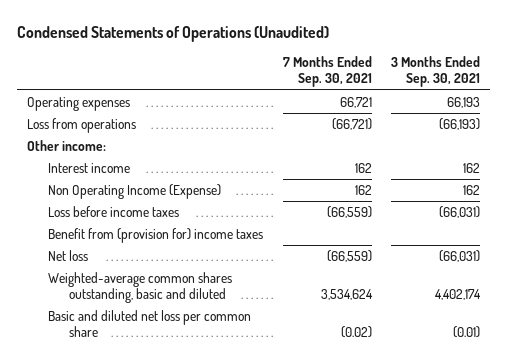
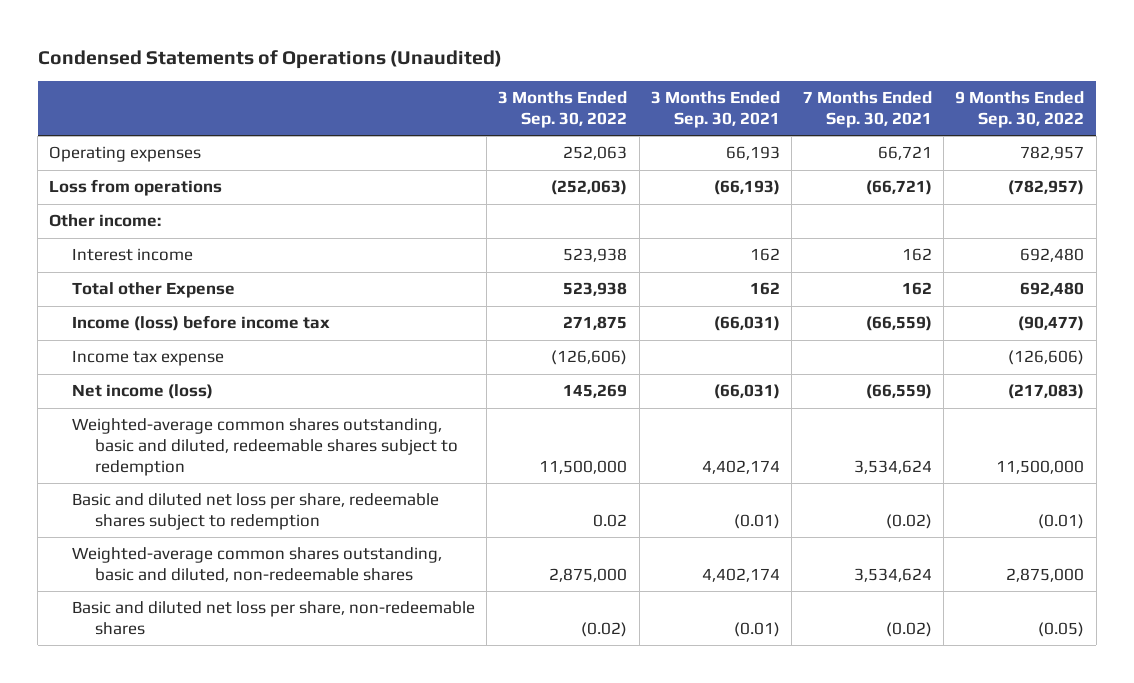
- | 7 Months Ended Sep. 30, 2021 | 3 Months Ended Sep. 30, 2021
+ | 3 Months Ended Sep. 30, 2022 | 3 Months Ended Sep. 30, 2021 | 7 Months Ended Sep. 30, 2021 | 9 Months Ended Sep. 30, 2022
- Non Operating Income (Expense) | 162 | 162
- Loss before income taxes | (66,559) | (66,031)
- Benefit from (provision for) income taxes
- Net loss | (66,559) | (66,031)
- Weighted-average common shares outstanding, basic and diluted | 3,534,624 | 4,402,174
- Basic and diluted net loss per common share | (0.02) | (0.01)
+ Total other Expense | 523,938 | 162 | 162 | 692,480
+ Income (loss) before income tax | 271,875 | (66,031) | (66,559) | (90,477)
+ Income tax expense | (126,606) | | | (126,606)
+ Net income (loss) | 145,269 | (66,031) | (66,559) | (217,083)
+ Weighted-average common shares outstanding, basic and diluted, redeemable shares subject to redemption | 11,500,000 | 4,402,174 | 3,534,624 | 11,500,000
+ Basic and diluted net loss per share, redeemable shares subject to redemption | 0.02 | (0.01) | (0.02) | (0.01)
+ Weighted-average common shares outstanding, basic and diluted, non-redeemable shares | 2,875,000 | 4,402,174 | 3,534,624 | 2,875,000
+ Basic and diluted net loss per share, non-redeemable shares | (0.02) | (0.01) | (0.02) | (0.05)

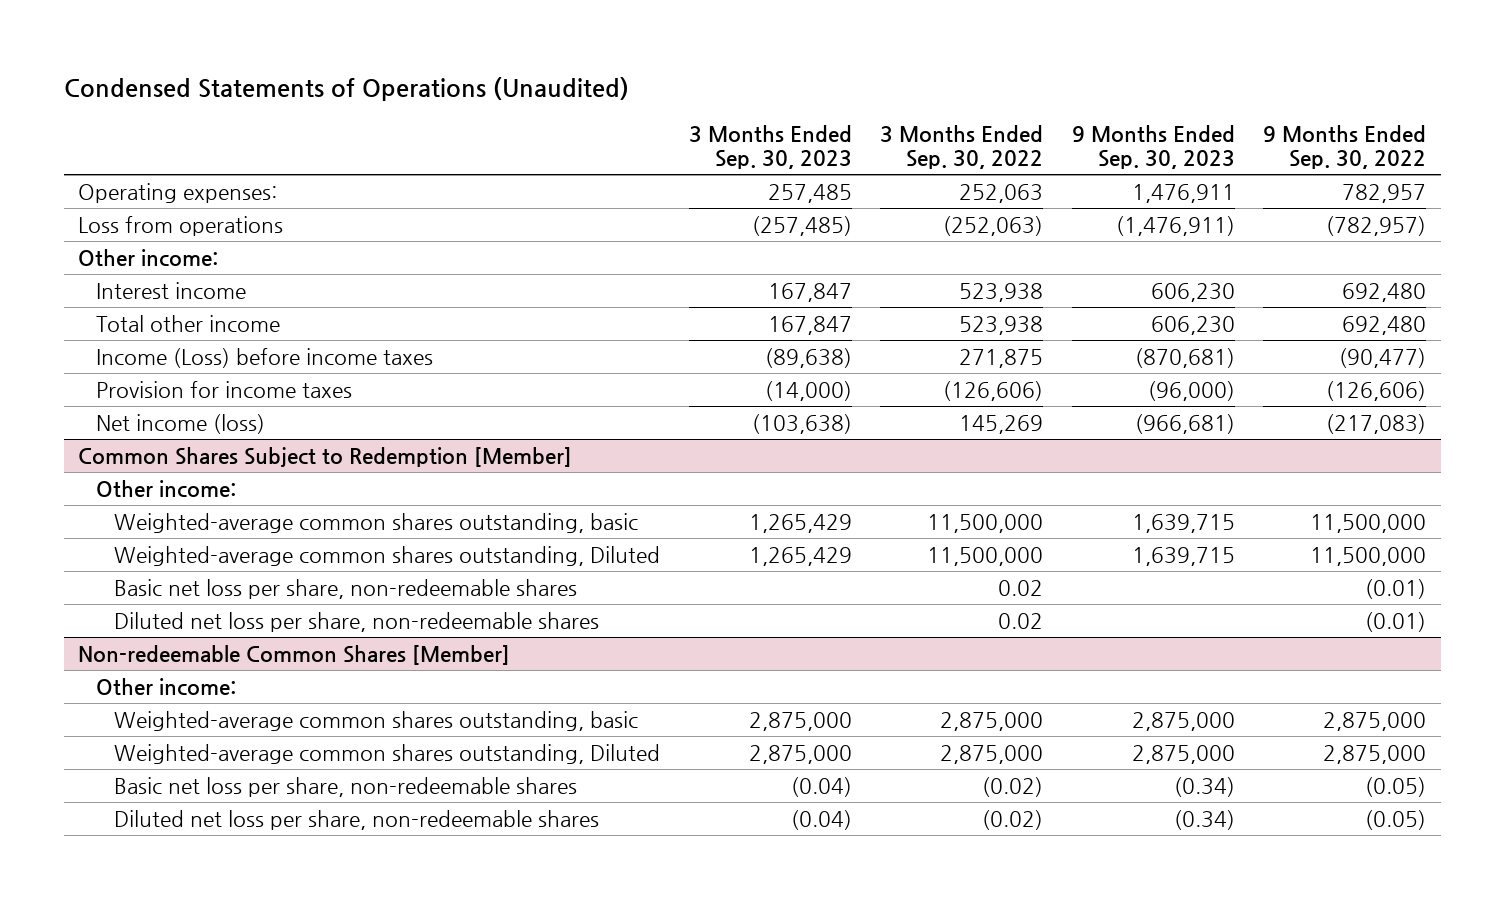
- | 3 Months Ended Sep. 30, 2022 | 3 Months Ended Sep. 30, 2021 | 7 Months Ended Sep. 30, 2021 | 9 Months Ended Sep. 30, 2022
+ | 3 Months Ended Sep. 30, 2023 | 3 Months Ended Sep. 30, 2022 | 9 Months Ended Sep. 30, 2023 | 9 Months Ended Sep. 30, 2022
- Operating expenses | 252,063 | 66,193 | 66,721 | 782,957
+ Operating expenses: | 257,485 | 252,063 | 1,476,911 | 782,957
- Total other Expense | 523,938 | 162 | 162 | 692,480
- Income (loss) before income tax | 271,875 | (66,031) | (66,559) | (90,477)
- Income tax expense | (126,606) | | | (126,606)
+ Total other income | 167,847 | 523,938 | 606,230 | 692,480
+ Income (Loss) before income taxes | (89,638) | 271,875 | (870,681) | (90,477)
+ Provision for income taxes | (14,000) | (126,606) | (96,000) | (126,606)
- Weighted-average common shares outstanding, basic and diluted, redeemable shares subject to redemption | 11,500,000 | 4,402,174 | 3,534,624 | 11,500,000
- Basic and diluted net loss per share, redeemable shares subject to redemption | 0.02 | (0.01) | (0.02) | (0.01)
- Weighted-average common shares outstanding, basic and diluted, non-redeemable shares | 2,875,000 | 4,402,174 | 3,534,624 | 2,875,000
- Basic and diluted net loss per share, non-redeemable shares | (0.02) | (0.01) | (0.02) | (0.05)
+ Common Shares Subject to Redemption [Member]
+ Other income:
+ Weighted-average common shares outstanding, basic | 1,265,429 | 11,500,000 | 1,639,715 | 11,500,000
+ Weighted-average common shares outstanding, Diluted | 1,265,429 | 11,500,000 | 1,639,715 | 11,500,000
+ Basic net loss per share, non-redeemable shares | | 0.02 | | (0.01)
+ Diluted net loss per share, non-redeemable shares | | 0.02 | | (0.01)
+ Non-redeemable Common Shares [Member]
+ Other income:
+ Weighted-average common shares outstanding, basic | 2,875,000 | 2,875,000 | 2,875,000 | 2,875,000
+ Weighted-average common shares outstanding, Diluted | 2,875,000 | 2,875,000 | 2,875,000 | 2,875,000
+ Basic net loss per share, non-redeemable shares | (0.04) | (0.02) | (0.34) | (0.05)
+ Diluted net loss per share, non-redeemable shares | (0.04) | (0.02) | (0.34) | (0.05)

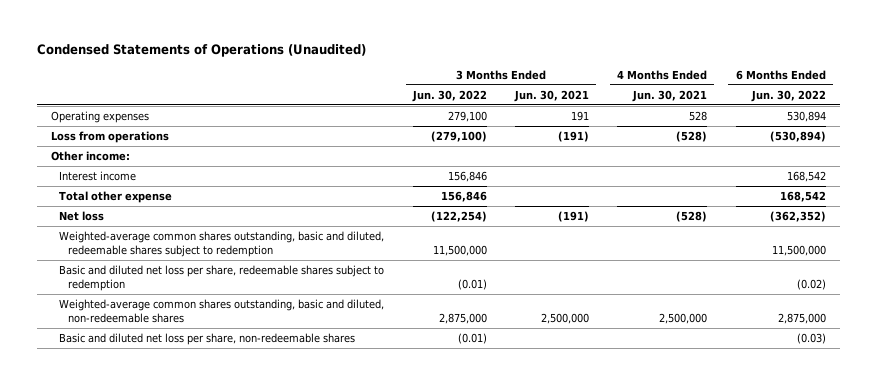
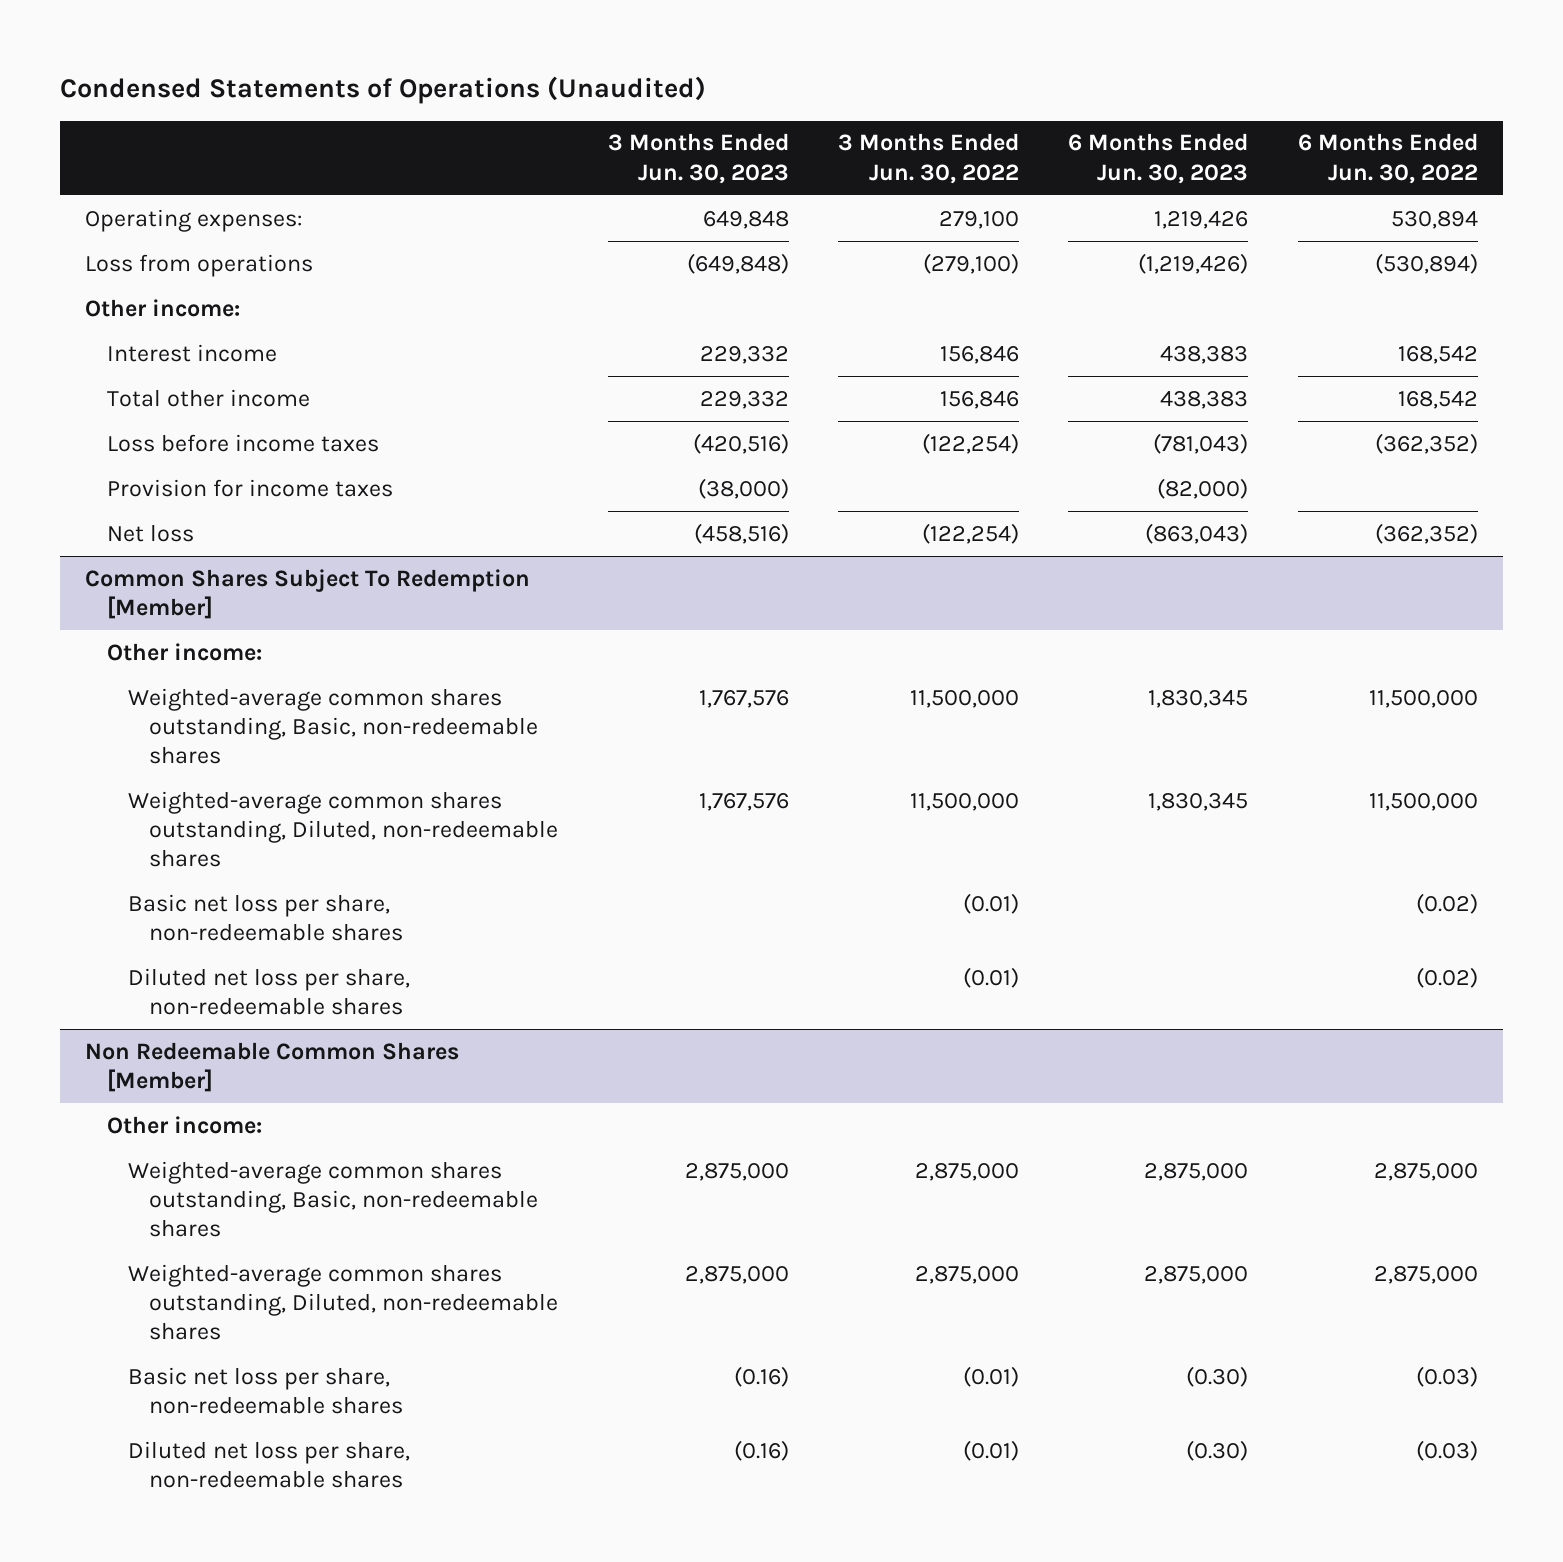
- | 3 Months Ended Jun. 30, 2022 | 3 Months Ended Jun. 30, 2021 | 4 Months Ended Jun. 30, 2021 | 6 Months Ended Jun. 30, 2022
+ | 3 Months Ended Jun. 30, 2023 | 3 Months Ended Jun. 30, 2022 | 6 Months Ended Jun. 30, 2023 | 6 Months Ended Jun. 30, 2022
- Operating expenses | 279,100 | 191 | 528 | 530,894
+ Operating expenses: | 649,848 | 279,100 | 1,219,426 | 530,894
- Total other expense | 156,846 | | | 168,542
+ Total other income | 229,332 | 156,846 | 438,383 | 168,542
+ Loss before income taxes | (420,516) | (122,254) | (781,043) | (362,352)
+ Provision for income taxes | (38,000) | | (82,000) |
- Weighted-average common shares outstanding, basic and diluted, redeemable shares subject to redemption | 11,500,000 | | | 11,500,000
- Basic and diluted net loss per share, redeemable shares subject to redemption | (0.01) | | | (0.02)
- Weighted-average common shares outstanding, basic and diluted, non-redeemable shares | 2,875,000 | 2,500,000 | 2,500,000 | 2,875,000
- Basic and diluted net loss per share, non-redeemable shares | (0.01) | | | (0.03)
+ Common Shares Subject To Redemption [Member]
+ Other income:
+ Weighted-average common shares outstanding, Basic, non-redeemable shares | 1,767,576 | 11,500,000 | 1,830,345 | 11,500,000
+ Weighted-average common shares outstanding, Diluted, non-redeemable shares | 1,767,576 | 11,500,000 | 1,830,345 | 11,500,000
+ Basic net loss per share, non-redeemable shares | | (0.01) | | (0.02)
+ Diluted net loss per share, non-redeemable shares | | (0.01) | | (0.02)
+ Non Redeemable Common Shares [Member]
+ Other income:
+ Weighted-average common shares outstanding, Basic, non-redeemable shares | 2,875,000 | 2,875,000 | 2,875,000 | 2,875,000
+ Weighted-average common shares outstanding, Diluted, non-redeemable shares | 2,875,000 | 2,875,000 | 2,875,000 | 2,875,000
+ Basic net loss per share, non-redeemable shares | (0.16) | (0.01) | (0.30) | (0.03)
+ Diluted net loss per share, non-redeemable shares | (0.16) | (0.01) | (0.30) | (0.03)

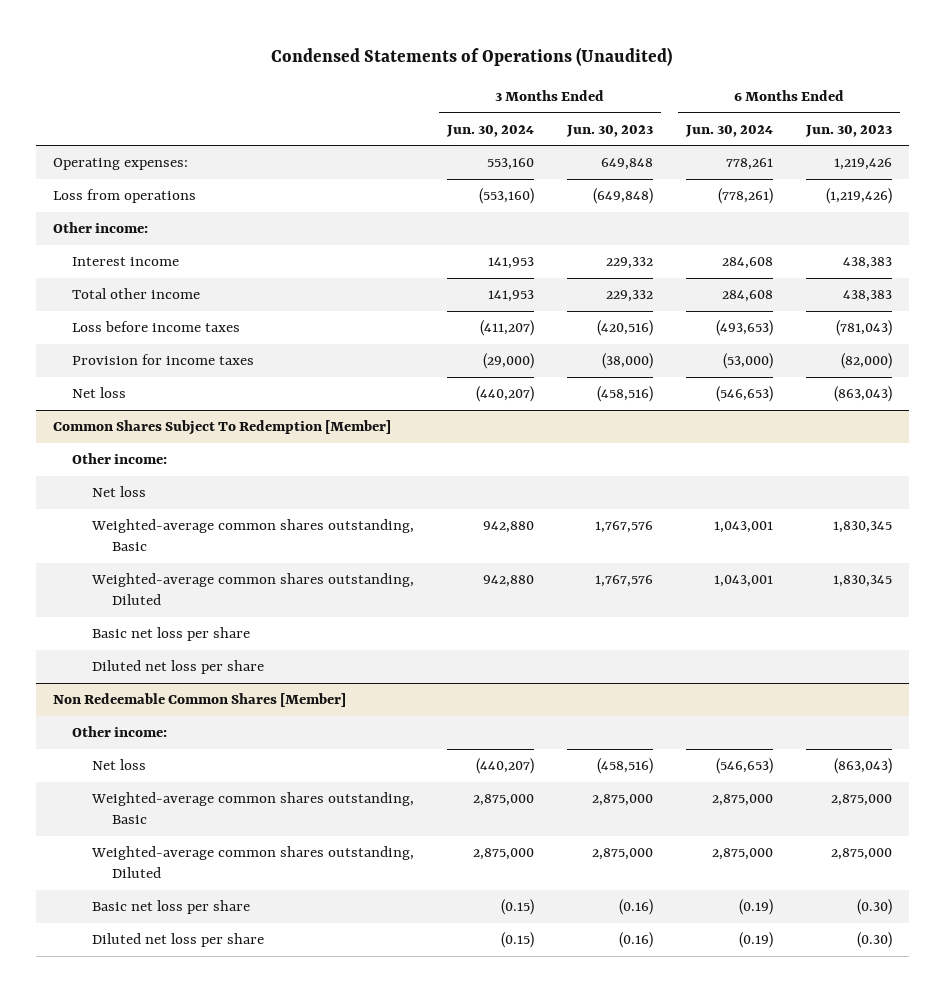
- | 3 Months Ended Jun. 30, 2023 | 3 Months Ended Jun. 30, 2022 | 6 Months Ended Jun. 30, 2023 | 6 Months Ended Jun. 30, 2022
+ | 3 Months Ended Jun. 30, 2024 | 3 Months Ended Jun. 30, 2023 | 6 Months Ended Jun. 30, 2024 | 6 Months Ended Jun. 30, 2023
@ Common Shares Subject To Redemption [Member]
- Weighted-average common shares outstanding, Basic, non-redeemable shares | 1,767,576 | 11,500,000 | 1,830,345 | 11,500,000
- Weighted-average common shares outstanding, Diluted, non-redeemable shares | 1,767,576 | 11,500,000 | 1,830,345 | 11,500,000
- Basic net loss per share, non-redeemable shares | | (0.01) | | (0.02)
- Diluted net loss per share, non-redeemable shares | | (0.01) | | (0.02)
+ Net loss
+ Weighted-average common shares outstanding, Basic | 942,880 | 1,767,576 | 1,043,001 | 1,830,345
+ Weighted-average common shares outstanding, Diluted | 942,880 | 1,767,576 | 1,043,001 | 1,830,345
+ Basic net loss per share
+ Diluted net loss per share
@ Non Redeemable Common Shares [Member]
- Weighted-average common shares outstanding, Basic, non-redeemable shares | 2,875,000 | 2,875,000 | 2,875,000 | 2,875,000
- Weighted-average common shares outstanding, Diluted, non-redeemable shares | 2,875,000 | 2,875,000 | 2,875,000 | 2,875,000
- Basic net loss per share, non-redeemable shares | (0.16) | (0.01) | (0.30) | (0.03)
- Diluted net loss per share, non-redeemable shares | (0.16) | (0.01) | (0.30) | (0.03)
+ Net loss | (440,207) | (458,516) | (546,653) | (863,043)
+ Weighted-average common shares outstanding, Basic | 2,875,000 | 2,875,000 | 2,875,000 | 2,875,000
+ Weighted-average common shares outstanding, Diluted | 2,875,000 | 2,875,000 | 2,875,000 | 2,875,000
+ Basic net loss per share | (0.15) | (0.16) | (0.19) | (0.30)
+ Diluted net loss per share | (0.15) | (0.16) | (0.19) | (0.30)

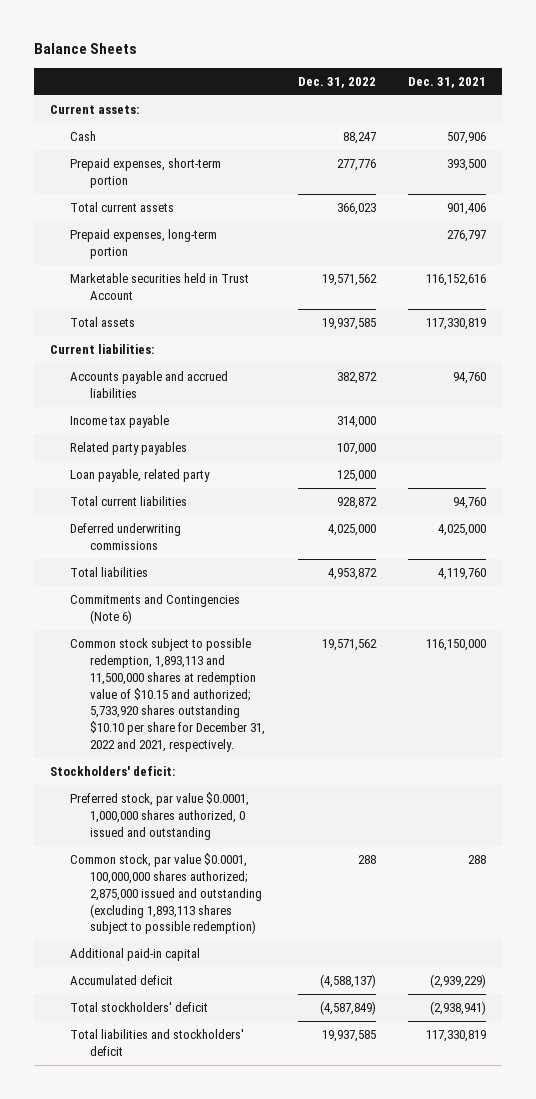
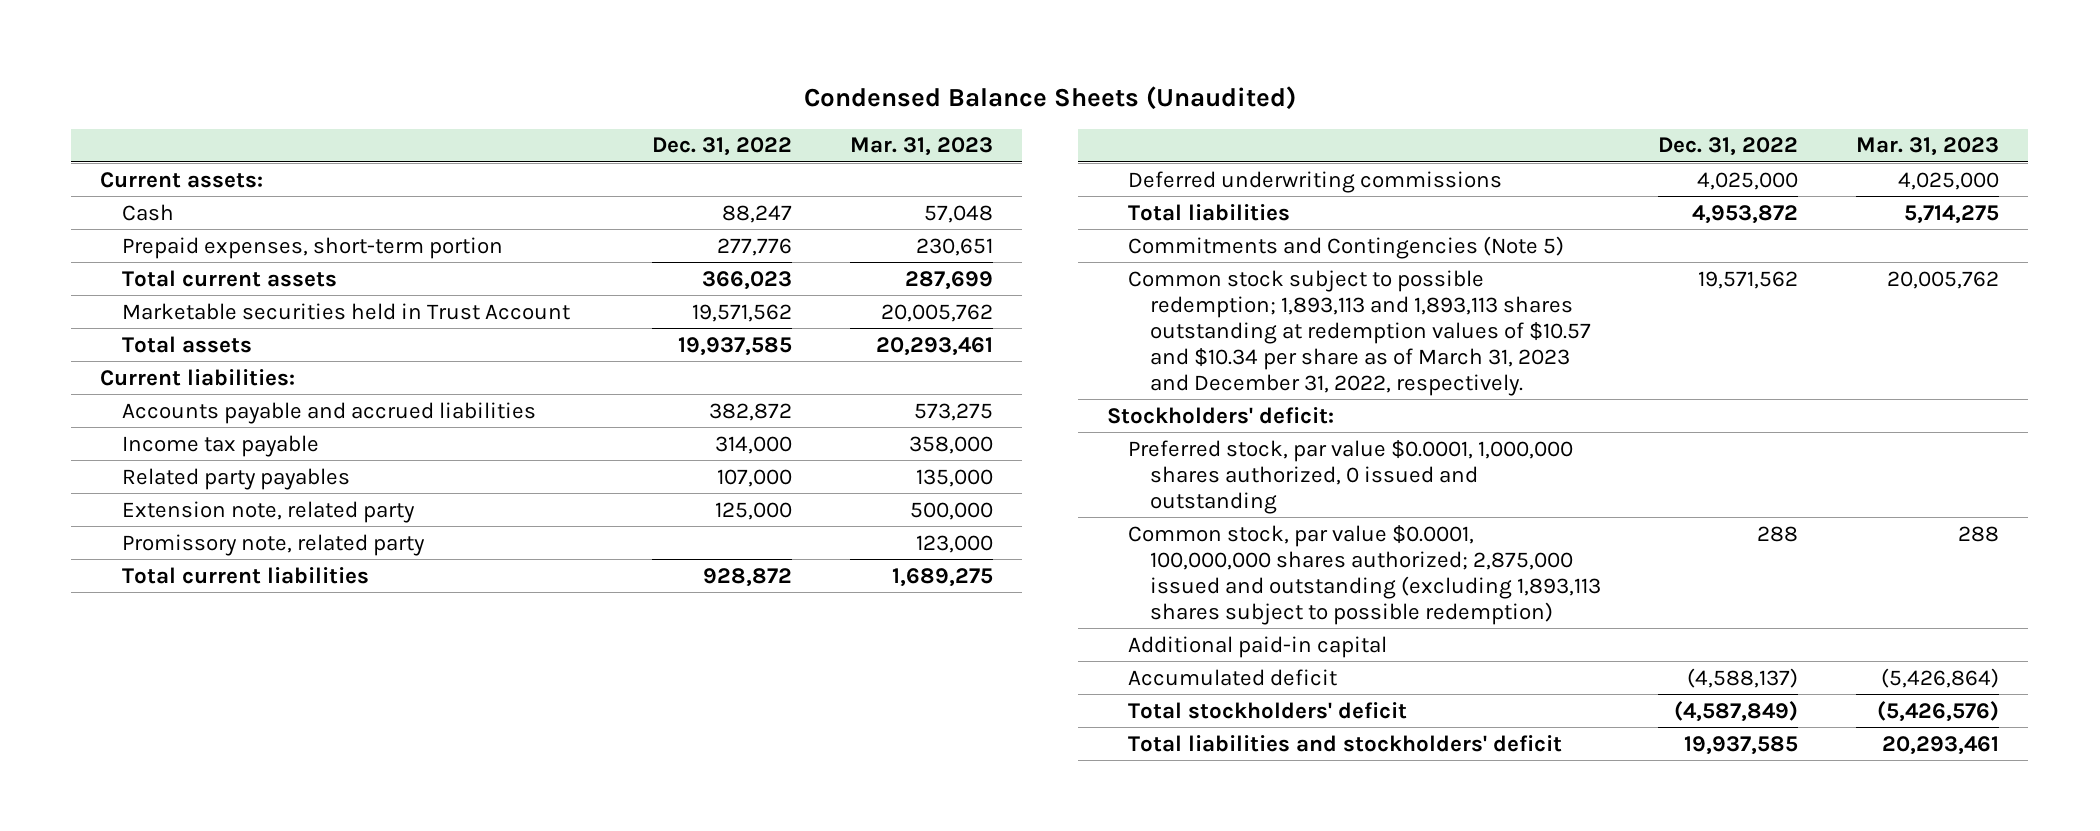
- Balance Sheets
+ Condensed Balance Sheets (Unaudited)
- | Dec. 31, 2022 | Dec. 31, 2021
+ | Dec. 31, 2022 | Mar. 31, 2023
- Prepaid expenses, long-term portion | | 276,797
- Loan payable, related party | 125,000 |
+ Extension note, related party | 125,000 | 500,000
+ Promissory note, related party | | 123,000
- Commitments and Contingencies (Note 6)
- Common stock subject to possible redemption, 1,893,113 and 11,500,000 shares at redemption value of $10.15 and authorized; 5,733,920 shares outstanding $10.10 per share for December 31, 2022 and 2021, respectively. | 19,571,562 | 116,150,000
+ Commitments and Contingencies (Note 5)
+ Common stock subject to possible redemption; 1,893,113 and 1,893,113 shares outstanding at redemption values of $10.57 and $10.34 per share as of March 31, 2023 and December 31, 2022, respectively. | 19,571,562 | 20,005,762

